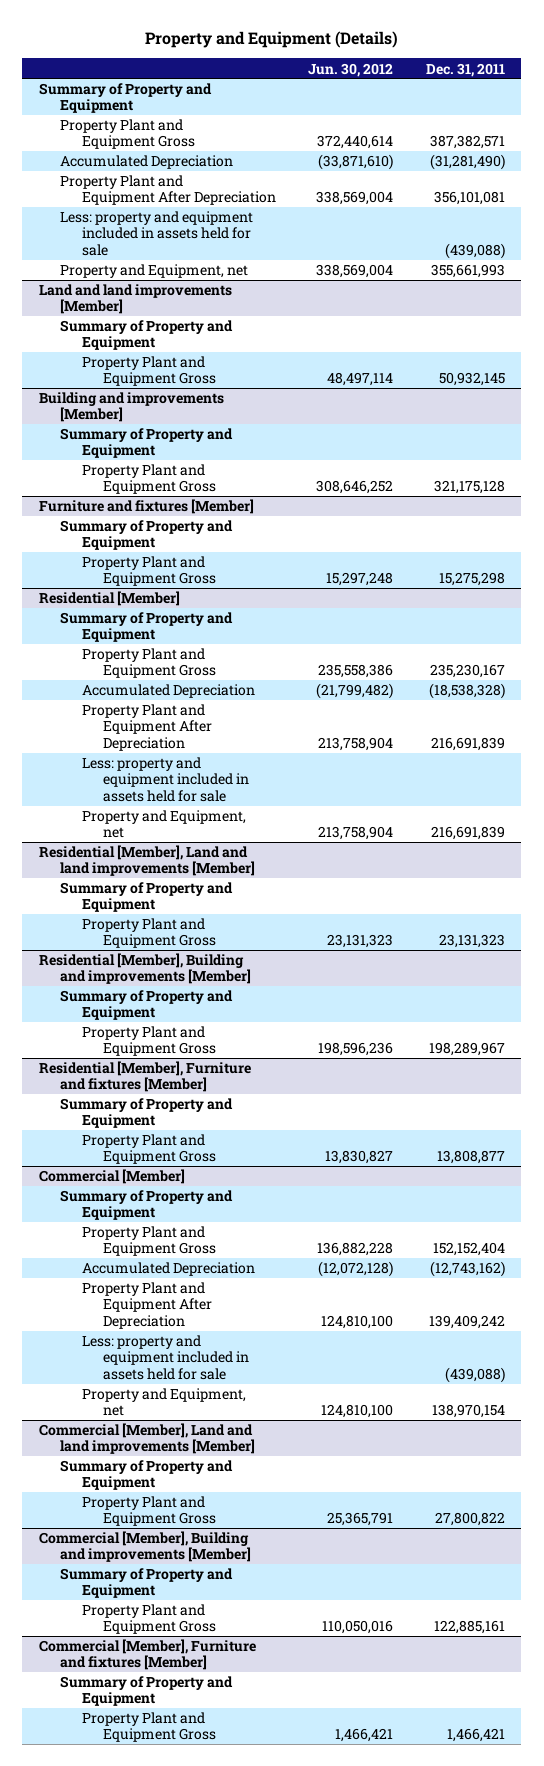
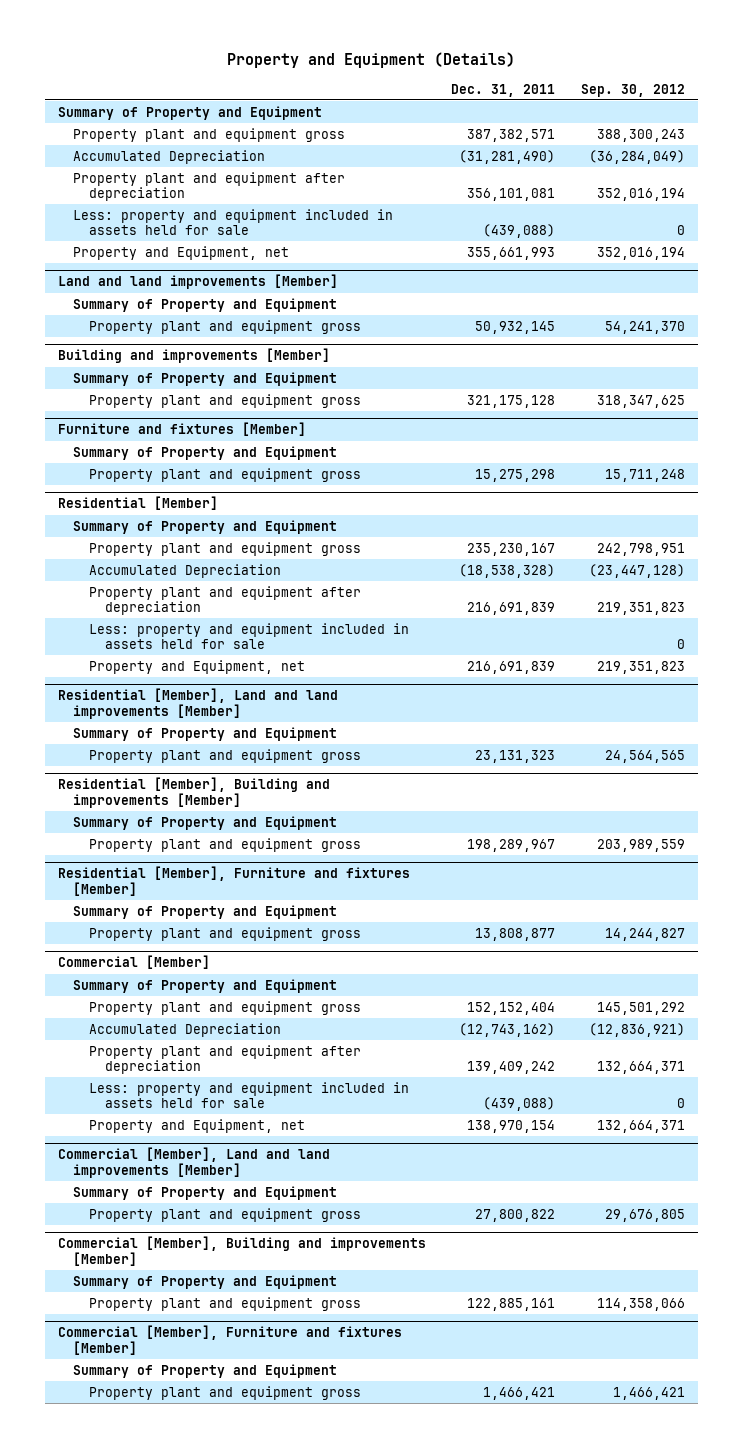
- | Jun. 30, 2012 | Dec. 31, 2011
+ | Dec. 31, 2011 | Sep. 30, 2012
- Property Plant and Equipment Gross | 372,440,614 | 387,382,571
+ Property plant and equipment gross | 387,382,571 | 388,300,243
- Property Plant and Equipment After Depreciation | 338,569,004 | 356,101,081
+ Property plant and equipment after depreciation | 356,101,081 | 352,016,194
@ Land and land improvements [Member]
- Property Plant and Equipment Gross | 48,497,114 | 50,932,145
+ Property plant and equipment gross | 50,932,145 | 54,241,370
@ Building and improvements [Member]
- Property Plant and Equipment Gross | 308,646,252 | 321,175,128
+ Property plant and equipment gross | 321,175,128 | 318,347,625
@ Furniture and fixtures [Member]
- Property Plant and Equipment Gross | 15,297,248 | 15,275,298
+ Property plant and equipment gross | 15,275,298 | 15,711,248
@ Residential [Member]
- Property Plant and Equipment Gross | 235,558,386 | 235,230,167
+ Property plant and equipment gross | 235,230,167 | 242,798,951
- Property Plant and Equipment After Depreciation | 213,758,904 | 216,691,839
+ Property plant and equipment after depreciation | 216,691,839 | 219,351,823
@ Residential [Member], Land and land improvements [Member]
- Property Plant and Equipment Gross | 23,131,323 | 23,131,323
+ Property plant and equipment gross | 23,131,323 | 24,564,565
@ Residential [Member], Building and improvements [Member]
- Property Plant and Equipment Gross | 198,596,236 | 198,289,967
+ Property plant and equipment gross | 198,289,967 | 203,989,559
@ Residential [Member], Furniture and fixtures [Member]
- Property Plant and Equipment Gross | 13,830,827 | 13,808,877
+ Property plant and equipment gross | 13,808,877 | 14,244,827
@ Commercial [Member]
- Property Plant and Equipment Gross | 136,882,228 | 152,152,404
+ Property plant and equipment gross | 152,152,404 | 145,501,292
- Property Plant and Equipment After Depreciation | 124,810,100 | 139,409,242
+ Property plant and equipment after depreciation | 139,409,242 | 132,664,371
@ Commercial [Member], Land and land improvements [Member]
- Property Plant and Equipment Gross | 25,365,791 | 27,800,822
+ Property plant and equipment gross | 27,800,822 | 29,676,805
@ Commercial [Member], Building and improvements [Member]
- Property Plant and Equipment Gross | 110,050,016 | 122,885,161
+ Property plant and equipment gross | 122,885,161 | 114,358,066
@ Commercial [Member], Furniture and fixtures [Member]
- Property Plant and Equipment Gross | 1,466,421 | 1,466,421
+ Property plant and equipment gross | 1,466,421 | 1,466,421

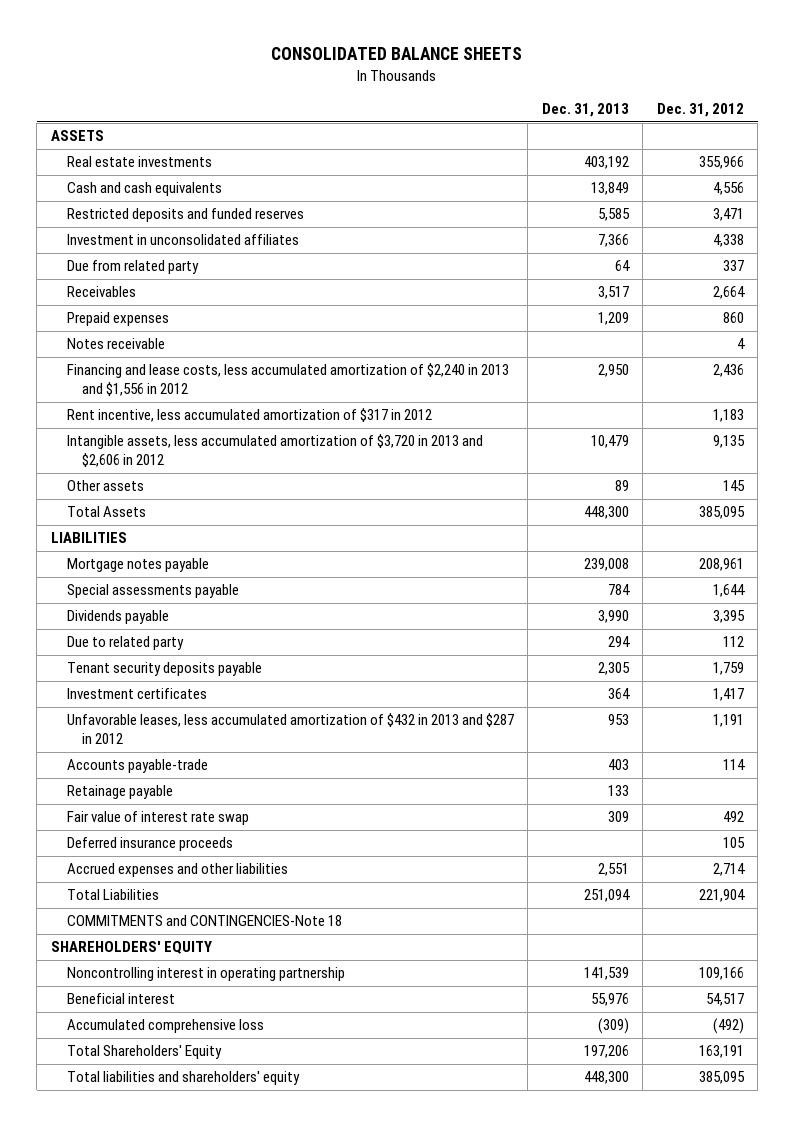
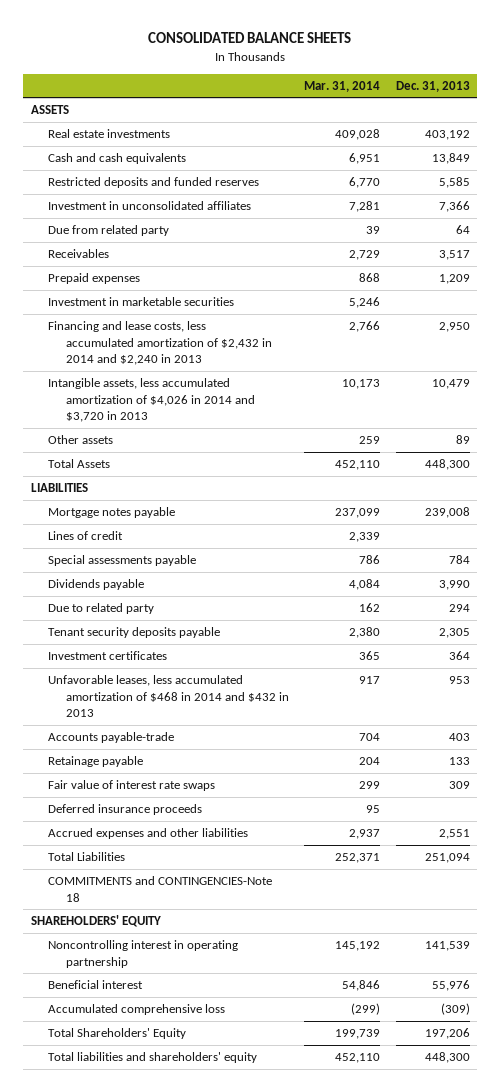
- | Dec. 31, 2013 | Dec. 31, 2012
+ | Mar. 31, 2014 | Dec. 31, 2013
- Notes receivable | | 4
- Financing and lease costs, less accumulated amortization of $2,240 in 2013 and $1,556 in 2012 | 2,950 | 2,436
- Rent incentive, less accumulated amortization of $317 in 2012 | | 1,183
- Intangible assets, less accumulated amortization of $3,720 in 2013 and $2,606 in 2012 | 10,479 | 9,135
+ Investment in marketable securities | 5,246 |
+ Financing and lease costs, less accumulated amortization of $2,432 in 2014 and $2,240 in 2013 | 2,766 | 2,950
+ Intangible assets, less accumulated amortization of $4,026 in 2014 and $3,720 in 2013 | 10,173 | 10,479
+ Lines of credit | 2,339 |
- Unfavorable leases, less accumulated amortization of $432 in 2013 and $287 in 2012 | 953 | 1,191
+ Unfavorable leases, less accumulated amortization of $468 in 2014 and $432 in 2013 | 917 | 953
- Fair value of interest rate swap | 309 | 492
+ Fair value of interest rate swaps | 299 | 309

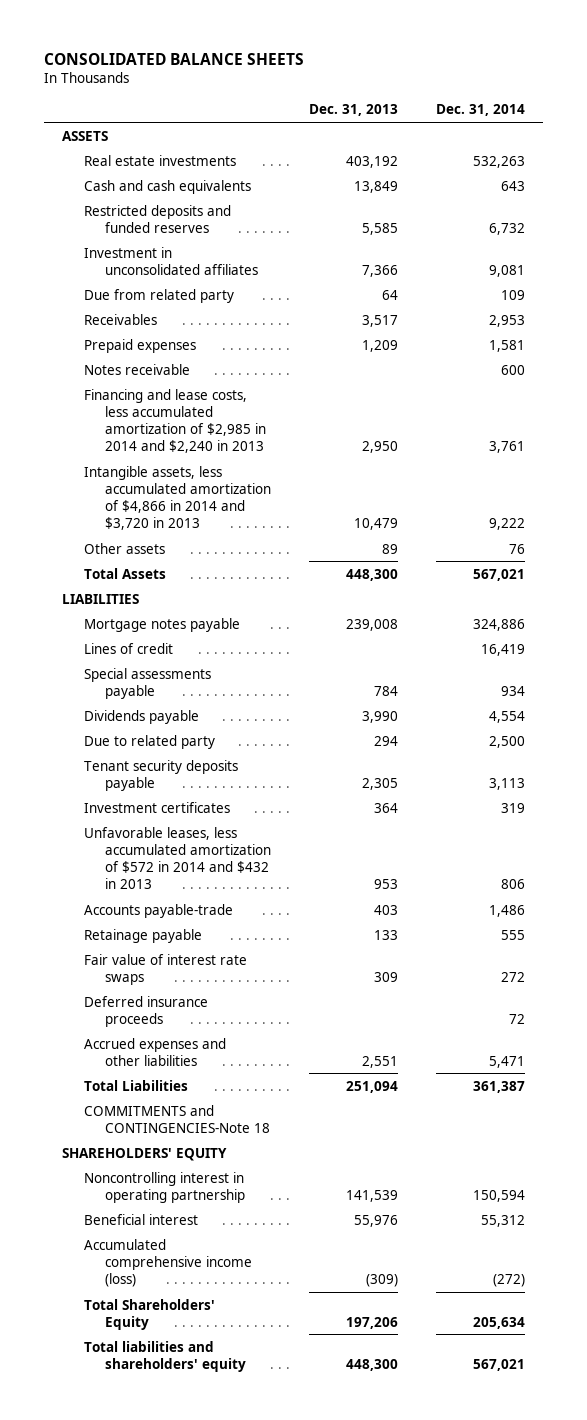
- | Mar. 31, 2014 | Dec. 31, 2013
+ | Dec. 31, 2013 | Dec. 31, 2014
- Investment in marketable securities | 5,246 |
- Financing and lease costs, less accumulated amortization of $2,432 in 2014 and $2,240 in 2013 | 2,766 | 2,950
- Intangible assets, less accumulated amortization of $4,026 in 2014 and $3,720 in 2013 | 10,173 | 10,479
+ Notes receivable | | 600
+ Financing and lease costs, less accumulated amortization of $2,985 in 2014 and $2,240 in 2013 | 2,950 | 3,761
+ Intangible assets, less accumulated amortization of $4,866 in 2014 and $3,720 in 2013 | 10,479 | 9,222
- Unfavorable leases, less accumulated amortization of $468 in 2014 and $432 in 2013 | 917 | 953
+ Unfavorable leases, less accumulated amortization of $572 in 2014 and $432 in 2013 | 953 | 806
- Accumulated comprehensive loss | (299) | (309)
+ Accumulated comprehensive income (loss) | (309) | (272)

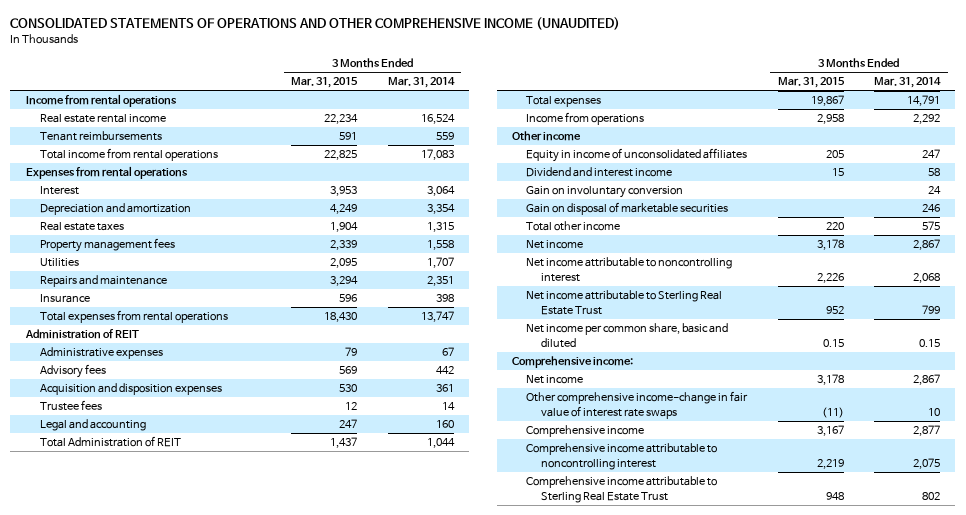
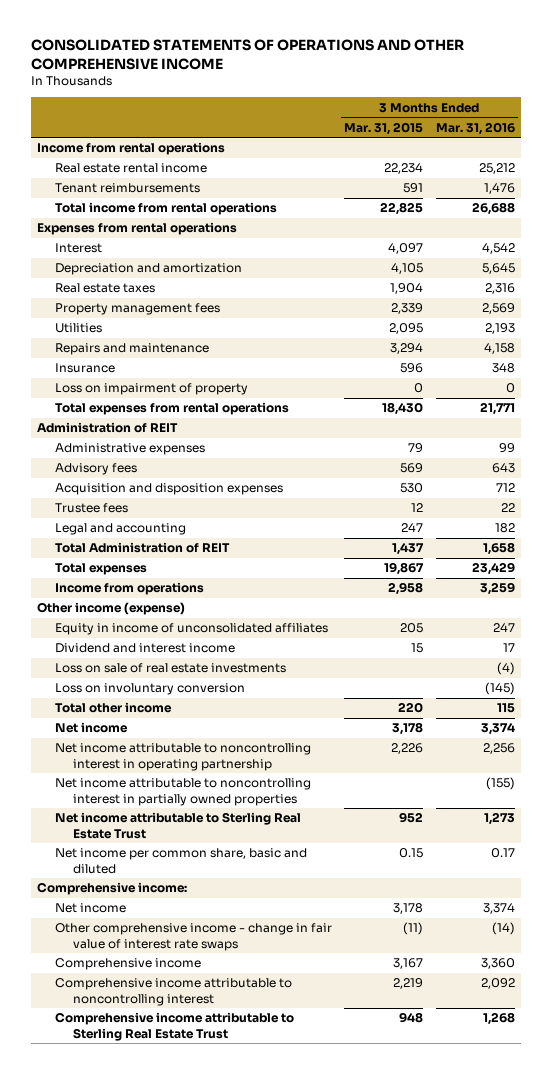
- CONSOLIDATED STATEMENTS OF OPERATIONS AND OTHER COMPREHENSIVE INCOME (UNAUDITED)
+ CONSOLIDATED STATEMENTS OF OPERATIONS AND OTHER COMPREHENSIVE INCOME
- | 3 Months Ended Mar. 31, 2015 | 3 Months Ended Mar. 31, 2014
+ | 3 Months Ended Mar. 31, 2015 | 3 Months Ended Mar. 31, 2016
- Interest | 3,953 | 3,064
- Depreciation and amortization | 4,249 | 3,354
+ Interest | 4,097 | 4,542
+ Depreciation and amortization | 4,105 | 5,645
+ Loss on impairment of property | 0 | 0
- Other income
+ Other income (expense)
- Gain on involuntary conversion | | 24
- Gain on disposal of marketable securities | | 246
+ Loss on sale of real estate investments | | (4)
+ Loss on involuntary conversion | | (145)
- Net income attributable to noncontrolling interest | 2,226 | 2,068
+ Net income attributable to noncontrolling interest in operating partnership | 2,226 | 2,256
+ Net income attributable to noncontrolling interest in partially owned properties | | (155)
- Other comprehensive income-change in fair value of interest rate swaps | (11) | 10
+ Other comprehensive income - change in fair value of interest rate swaps | (11) | (14)

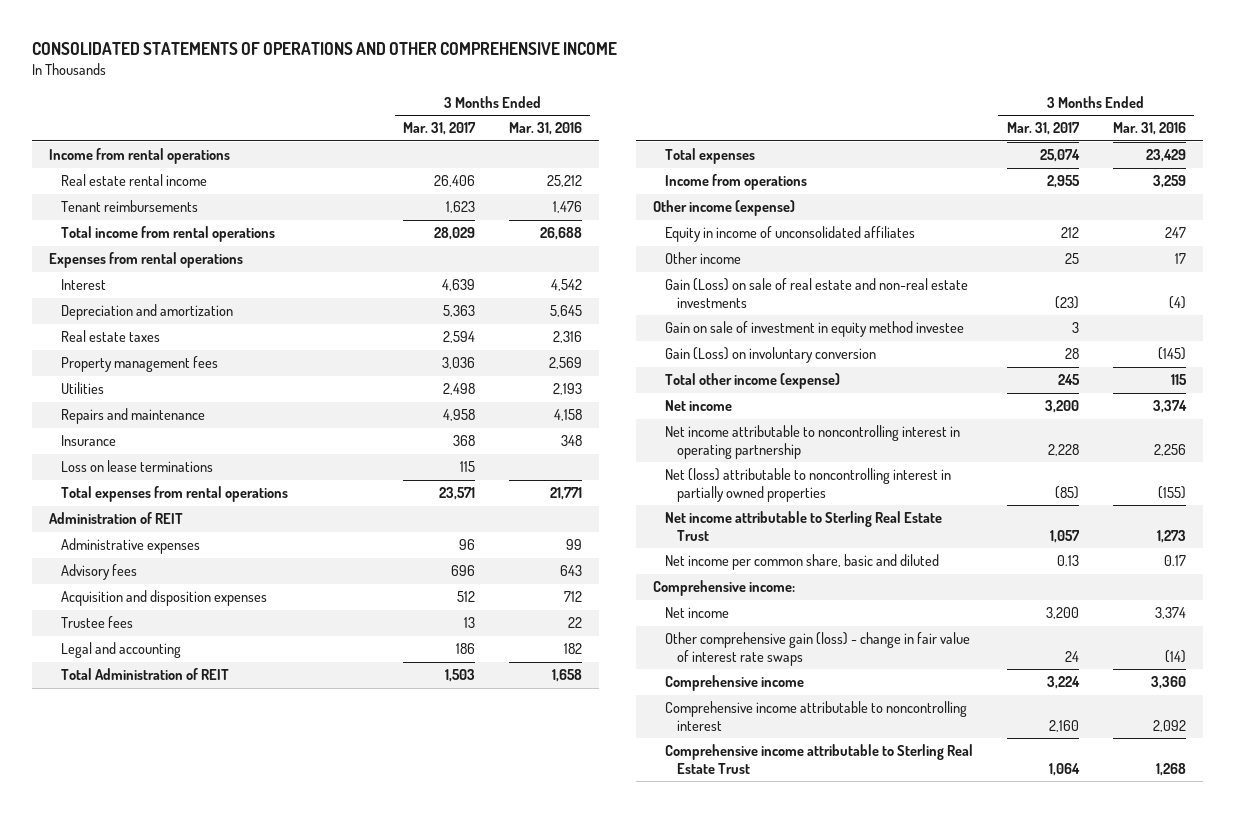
- | 3 Months Ended Mar. 31, 2015 | 3 Months Ended Mar. 31, 2016
+ | 3 Months Ended Mar. 31, 2017 | 3 Months Ended Mar. 31, 2016
- Loss on impairment of property | 0 | 0
+ Loss on lease terminations | 115 |
- Dividend and interest income | 15 | 17
- Loss on sale of real estate investments | | (4)
- Loss on involuntary conversion | | (145)
- Total other income | 220 | 115
+ Other income | 25 | 17
+ Gain (Loss) on sale of real estate and non-real estate investments | (23) | (4)
+ Gain on sale of investment in equity method investee | 3 |
+ Gain (Loss) on involuntary conversion | 28 | (145)
+ Total other income (expense) | 245 | 115
- Net income attributable to noncontrolling interest in partially owned properties | | (155)
+ Net (loss) attributable to noncontrolling interest in partially owned properties | (85) | (155)
- Other comprehensive income - change in fair value of interest rate swaps | (11) | (14)
+ Other comprehensive gain (loss) - change in fair value of interest rate swaps | 24 | (14)

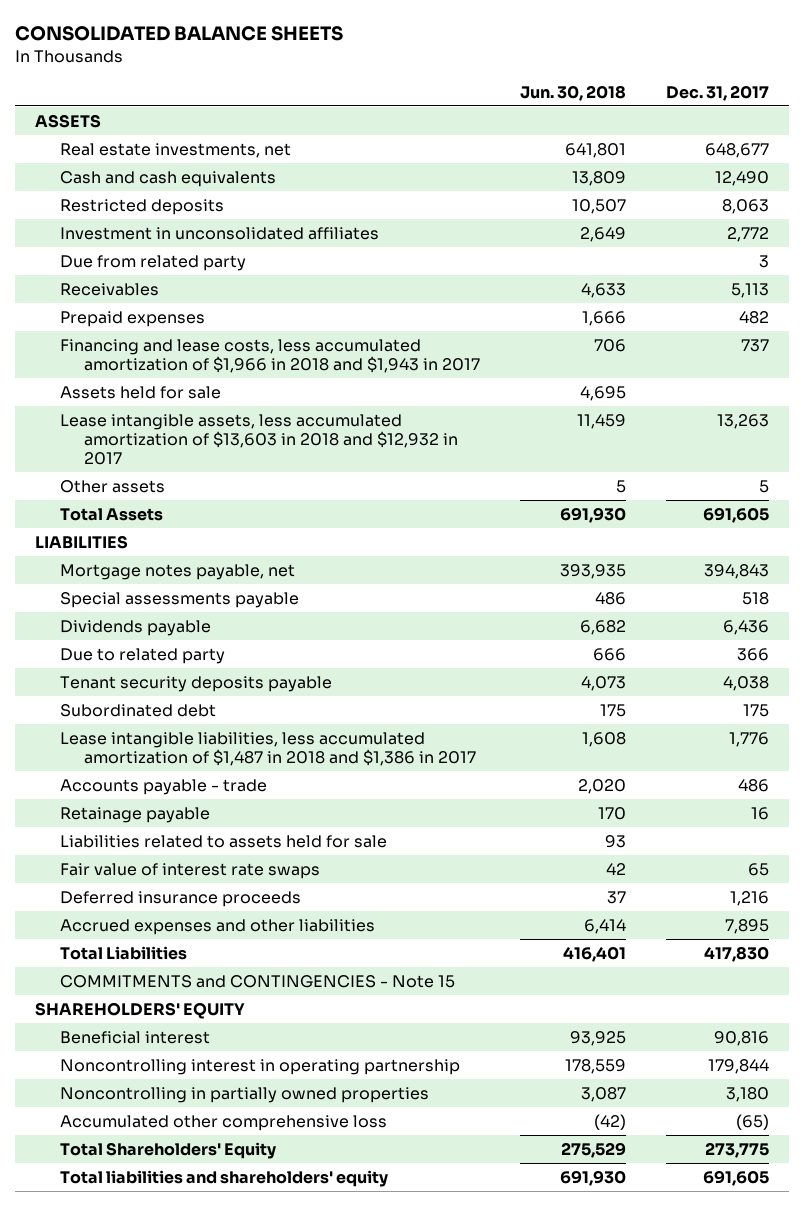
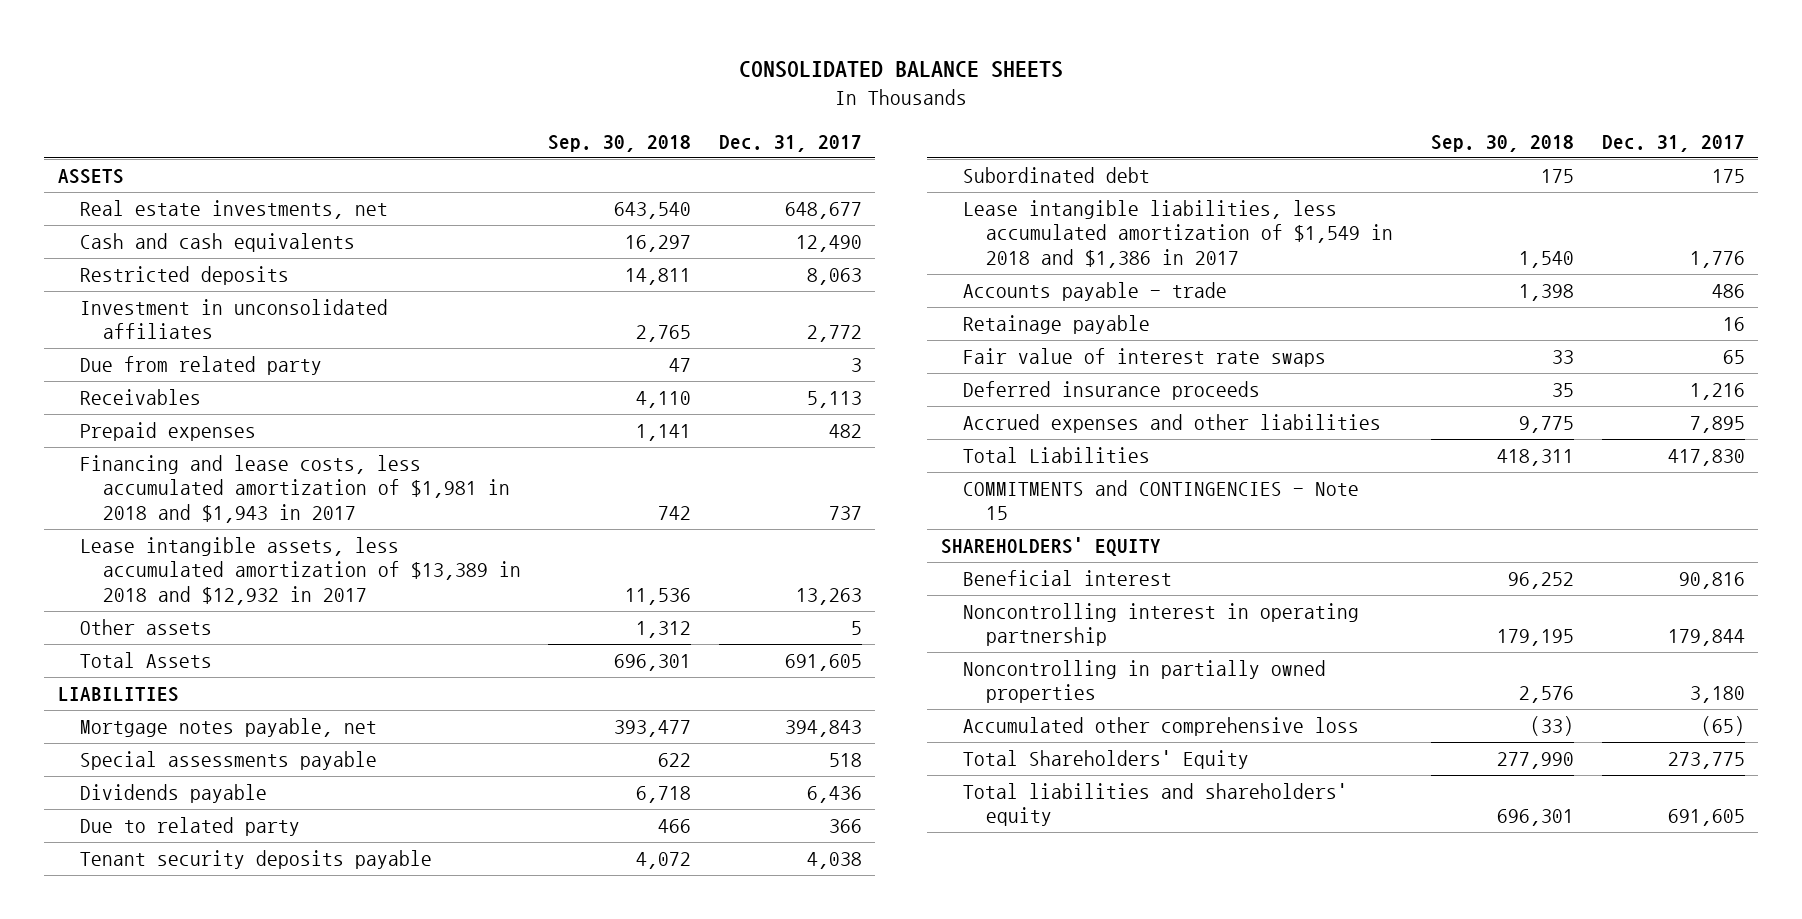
- | Jun. 30, 2018 | Dec. 31, 2017
+ | Sep. 30, 2018 | Dec. 31, 2017
- Financing and lease costs, less accumulated amortization of $1,966 in 2018 and $1,943 in 2017 | 706 | 737
- Assets held for sale | 4,695 |
- Lease intangible assets, less accumulated amortization of $13,603 in 2018 and $12,932 in 2017 | 11,459 | 13,263
+ Financing and lease costs, less accumulated amortization of $1,981 in 2018 and $1,943 in 2017 | 742 | 737
+ Lease intangible assets, less accumulated amortization of $13,389 in 2018 and $12,932 in 2017 | 11,536 | 13,263
- Lease intangible liabilities, less accumulated amortization of $1,487 in 2018 and $1,386 in 2017 | 1,608 | 1,776
+ Lease intangible liabilities, less accumulated amortization of $1,549 in 2018 and $1,386 in 2017 | 1,540 | 1,776
- Liabilities related to assets held for sale | 93 |

